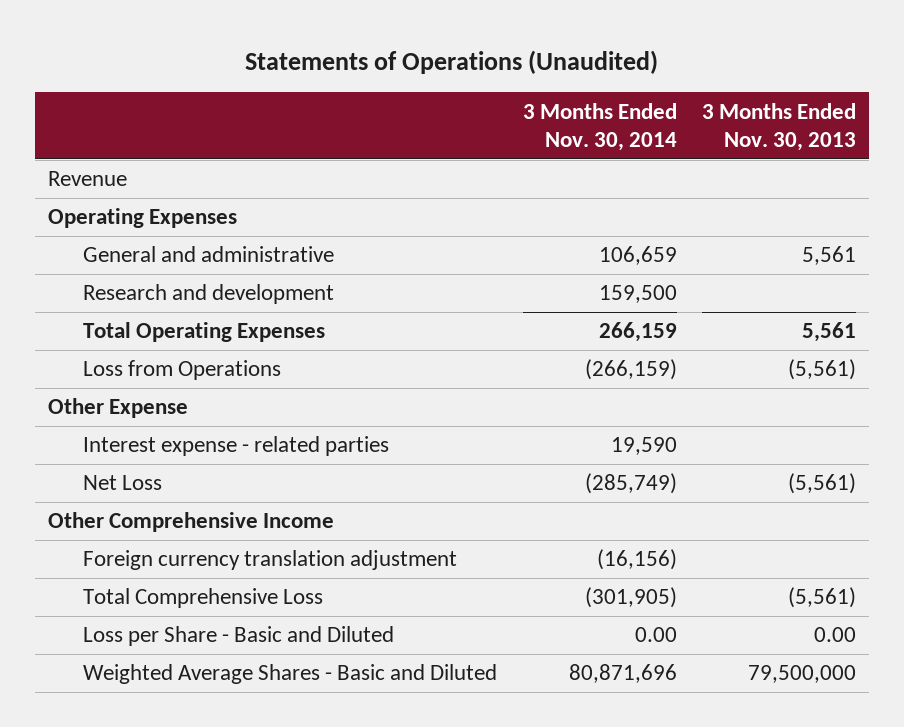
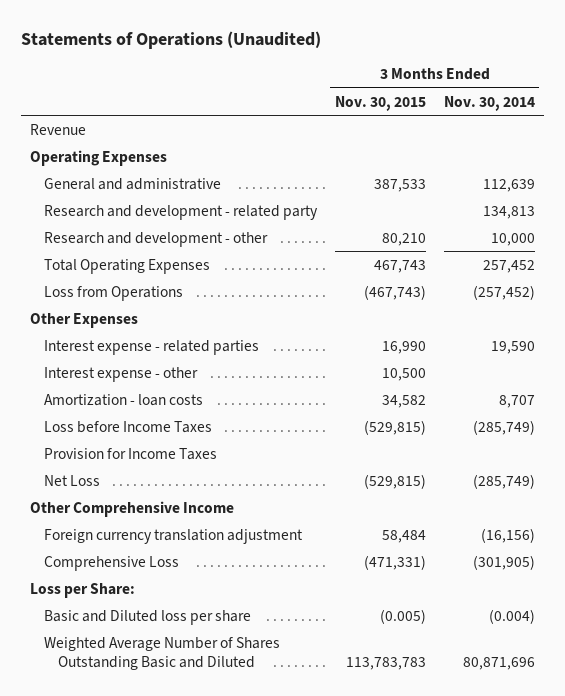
- | 3 Months Ended Nov. 30, 2014 | 3 Months Ended Nov. 30, 2013
+ | 3 Months Ended Nov. 30, 2015 | 3 Months Ended Nov. 30, 2014
- General and administrative | 106,659 | 5,561
- Research and development | 159,500 |
- Total Operating Expenses | 266,159 | 5,561
- Loss from Operations | (266,159) | (5,561)
- Other Expense
+ General and administrative | 387,533 | 112,639
+ Research and development - related party | | 134,813
+ Research and development - other | 80,210 | 10,000
+ Total Operating Expenses | 467,743 | 257,452
+ Loss from Operations | (467,743) | (257,452)
+ Other Expenses
+ Interest expense - other | 10,500 |
+ Amortization - loan costs | 34,582 | 8,707
+ Loss before Income Taxes | (529,815) | (285,749)
+ Provision for Income Taxes
- Total Comprehensive Loss | (301,905) | (5,561)
- Loss per Share - Basic and Diluted | 0.00 | 0.00
- Weighted Average Shares - Basic and Diluted | 80,871,696 | 79,500,000
+ Comprehensive Loss | (471,331) | (301,905)
+ Loss per Share:
+ Basic and Diluted loss per share | (0.005) | (0.004)
+ Weighted Average Number of Shares Outstanding Basic and Diluted | 113,783,783 | 80,871,696

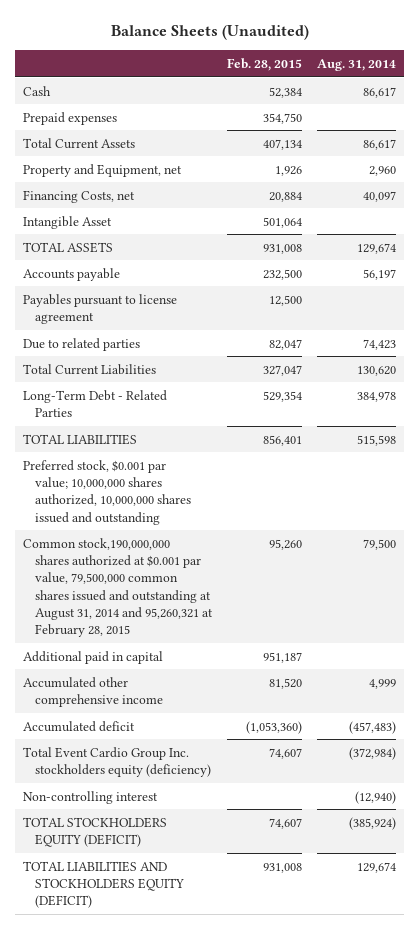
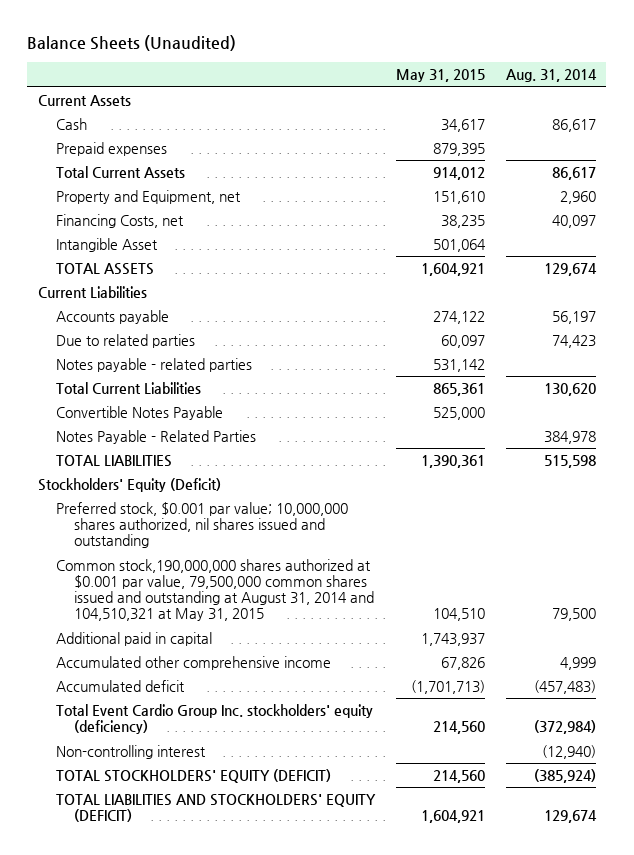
- | Feb. 28, 2015 | Aug. 31, 2014
+ | May 31, 2015 | Aug. 31, 2014
+ Current Assets
+ Current Liabilities
- Payables pursuant to license agreement | 12,500 |
+ Notes payable - related parties | 531,142 |
- Long-Term Debt - Related Parties | 529,354 | 384,978
+ Convertible Notes Payable | 525,000 |
+ Notes Payable - Related Parties | | 384,978
- Preferred stock, $0.001 par value; 10,000,000 shares authorized, 10,000,000 shares issued and outstanding
- Common stock,190,000,000 shares authorized at $0.001 par value, 79,500,000 common shares issued and outstanding at August 31, 2014 and 95,260,321 at February 28, 2015 | 95,260 | 79,500
+ Stockholders' Equity (Deficit)
+ Preferred stock, $0.001 par value; 10,000,000 shares authorized, nil shares issued and outstanding
+ Common stock,190,000,000 shares authorized at $0.001 par value, 79,500,000 common shares issued and outstanding at August 31, 2014 and 104,510,321 at May 31, 2015 | 104,510 | 79,500
- Total Event Cardio Group Inc. stockholders equity (deficiency) | 74,607 | (372,984)
+ Total Event Cardio Group Inc. stockholders' equity (deficiency) | 214,560 | (372,984)
- TOTAL STOCKHOLDERS EQUITY (DEFICIT) | 74,607 | (385,924)
- TOTAL LIABILITIES AND STOCKHOLDERS EQUITY (DEFICIT) | 931,008 | 129,674
+ TOTAL STOCKHOLDERS' EQUITY (DEFICIT) | 214,560 | (385,924)
+ TOTAL LIABILITIES AND STOCKHOLDERS' EQUITY (DEFICIT) | 1,604,921 | 129,674

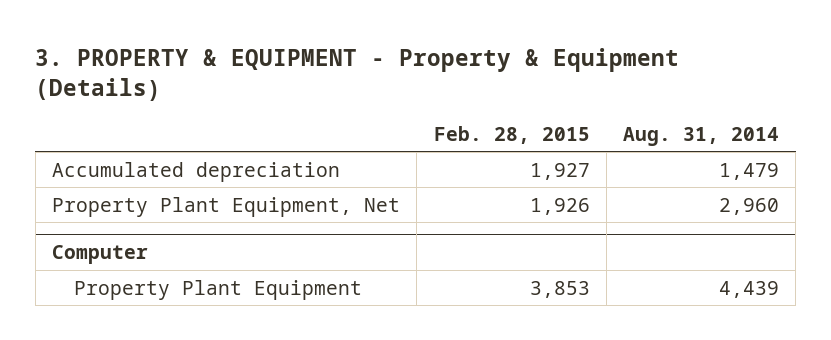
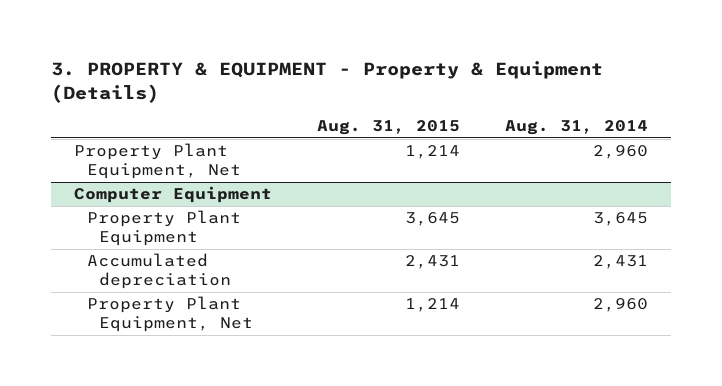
- | Feb. 28, 2015 | Aug. 31, 2014
+ | Aug. 31, 2015 | Aug. 31, 2014
- Accumulated depreciation | 1,927 | 1,479
- Computer
- Property Plant Equipment | 3,853 | 4,439
+ Computer Equipment
+ Property Plant Equipment | 3,645 | 3,645
+ Accumulated depreciation | 2,431 | 2,431
+ Property Plant Equipment, Net | 1,214 | 2,960

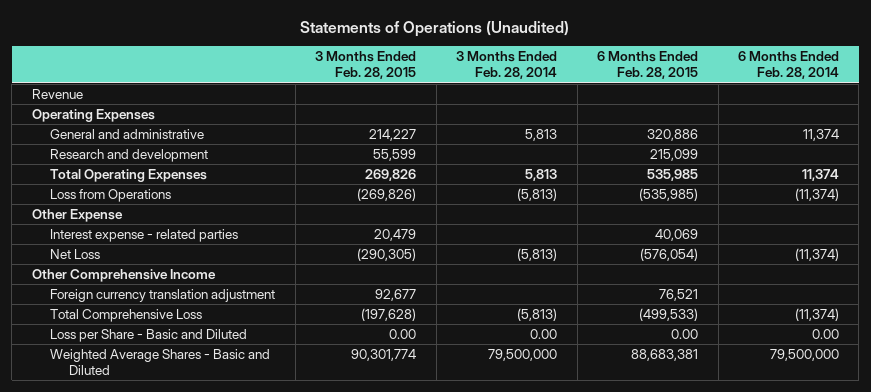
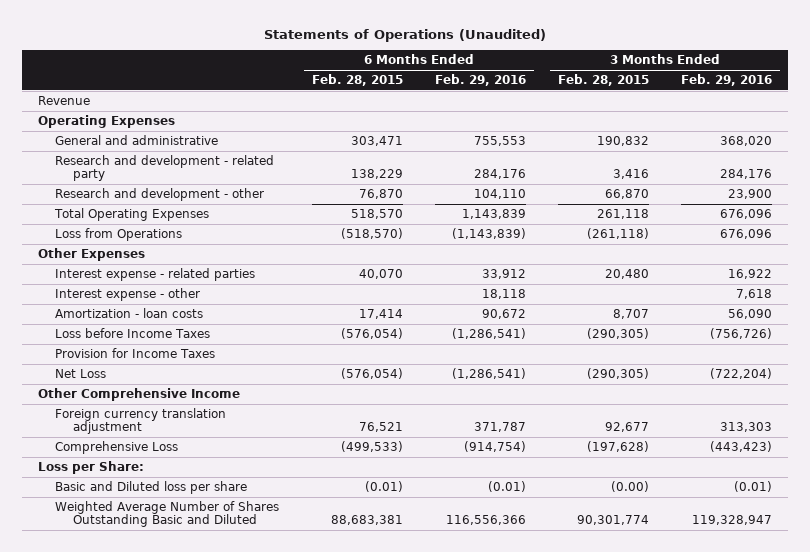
- | 3 Months Ended Feb. 28, 2015 | 3 Months Ended Feb. 28, 2014 | 6 Months Ended Feb. 28, 2015 | 6 Months Ended Feb. 28, 2014
+ | 6 Months Ended Feb. 28, 2015 | 6 Months Ended Feb. 29, 2016 | 3 Months Ended Feb. 28, 2015 | 3 Months Ended Feb. 29, 2016
- General and administrative | 214,227 | 5,813 | 320,886 | 11,374
- Research and development | 55,599 | | 215,099 |
- Total Operating Expenses | 269,826 | 5,813 | 535,985 | 11,374
- Loss from Operations | (269,826) | (5,813) | (535,985) | (11,374)
- Other Expense
- Interest expense - related parties | 20,479 | | 40,069 |
+ General and administrative | 303,471 | 755,553 | 190,832 | 368,020
+ Research and development - related party | 138,229 | 284,176 | 3,416 | 284,176
+ Research and development - other | 76,870 | 104,110 | 66,870 | 23,900
+ Total Operating Expenses | 518,570 | 1,143,839 | 261,118 | 676,096
+ Loss from Operations | (518,570) | (1,143,839) | (261,118) | 676,096
+ Other Expenses
+ Interest expense - related parties | 40,070 | 33,912 | 20,480 | 16,922
+ Interest expense - other | | 18,118 | | 7,618
+ Amortization - loan costs | 17,414 | 90,672 | 8,707 | 56,090
+ Loss before Income Taxes | (576,054) | (1,286,541) | (290,305) | (756,726)
+ Provision for Income Taxes
- Total Comprehensive Loss | (197,628) | (5,813) | (499,533) | (11,374)
- Loss per Share - Basic and Diluted | 0.00 | 0.00 | 0.00 | 0.00
- Weighted Average Shares - Basic and Diluted | 90,301,774 | 79,500,000 | 88,683,381 | 79,500,000
+ Comprehensive Loss | (499,533) | (914,754) | (197,628) | (443,423)
+ Loss per Share:
+ Basic and Diluted loss per share | (0.01) | (0.01) | (0.00) | (0.01)
+ Weighted Average Number of Shares Outstanding Basic and Diluted | 88,683,381 | 116,556,366 | 90,301,774 | 119,328,947

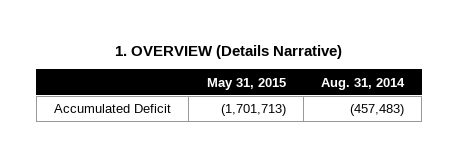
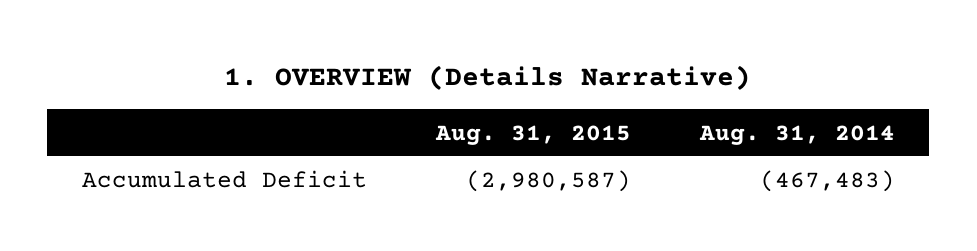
- | May 31, 2015 | Aug. 31, 2014
+ | Aug. 31, 2015 | Aug. 31, 2014
- Accumulated Deficit | (1,701,713) | (457,483)
+ Accumulated Deficit | (2,980,587) | (467,483)

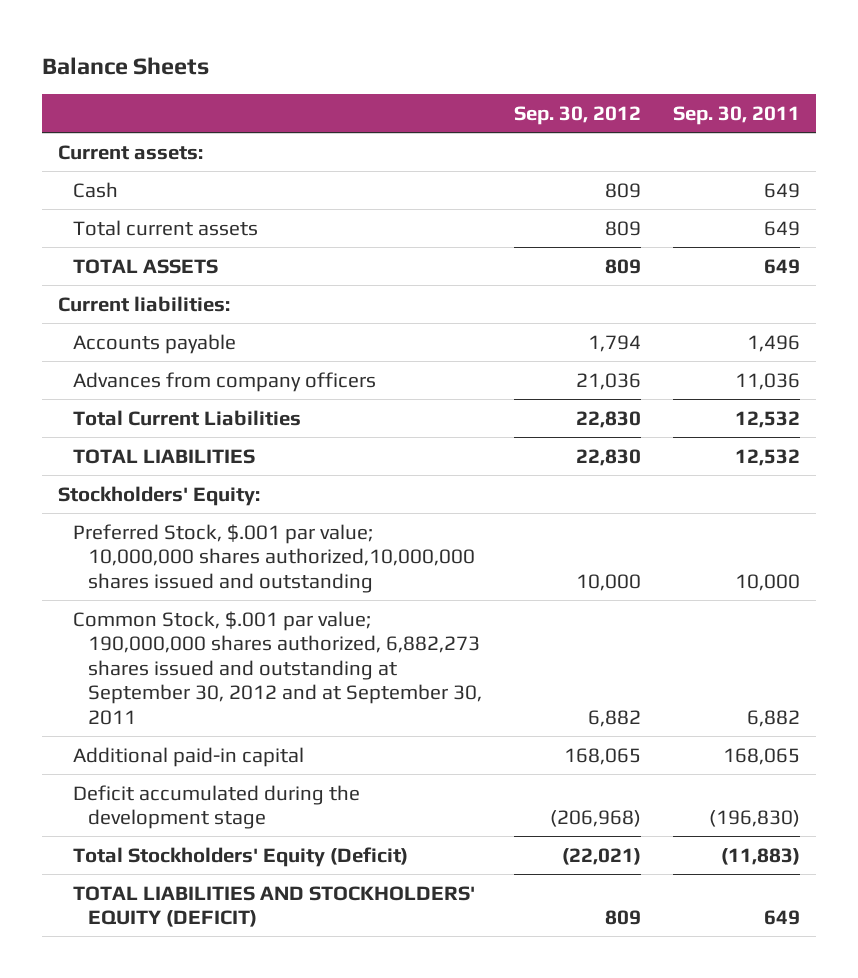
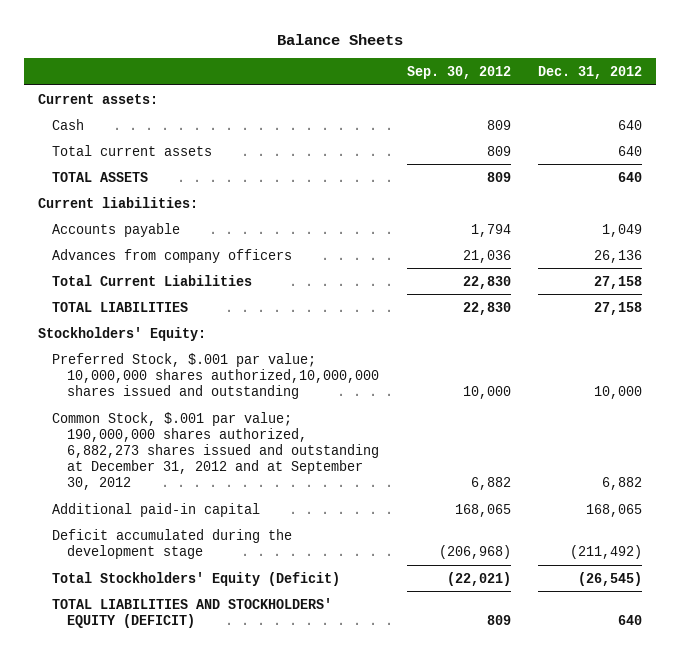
- | Sep. 30, 2012 | Sep. 30, 2011
+ | Sep. 30, 2012 | Dec. 31, 2012
- Common Stock, $.001 par value; 190,000,000 shares authorized, 6,882,273 shares issued and outstanding at September 30, 2012 and at September 30, 2011 | 6,882 | 6,882
+ Common Stock, $.001 par value; 190,000,000 shares authorized, 6,882,273 shares issued and outstanding at December 31, 2012 and at September 30, 2012 | 6,882 | 6,882

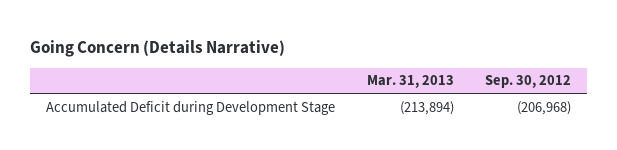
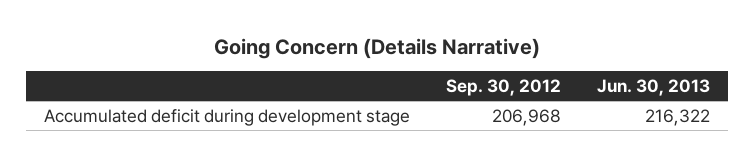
- | Mar. 31, 2013 | Sep. 30, 2012
+ | Sep. 30, 2012 | Jun. 30, 2013
- Accumulated Deficit during Development Stage | (213,894) | (206,968)
+ Accumulated deficit during development stage | 206,968 | 216,322

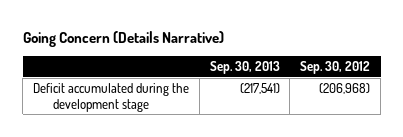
- | Sep. 30, 2012 | Jun. 30, 2013
+ | Sep. 30, 2013 | Sep. 30, 2012
- Accumulated deficit during development stage | 206,968 | 216,322
+ Deficit accumulated during the development stage | (217,541) | (206,968)

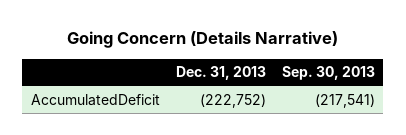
- | Sep. 30, 2013 | Sep. 30, 2012
+ | Dec. 31, 2013 | Sep. 30, 2013
- Deficit accumulated during the development stage | (217,541) | (206,968)
+ AccumulatedDeficit | (222,752) | (217,541)

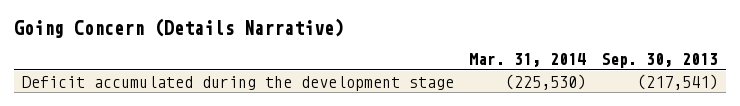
- | Dec. 31, 2013 | Sep. 30, 2013
+ | Mar. 31, 2014 | Sep. 30, 2013
- AccumulatedDeficit | (222,752) | (217,541)
+ Deficit accumulated during the development stage | (225,530) | (217,541)

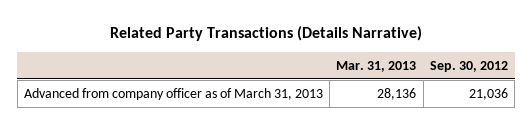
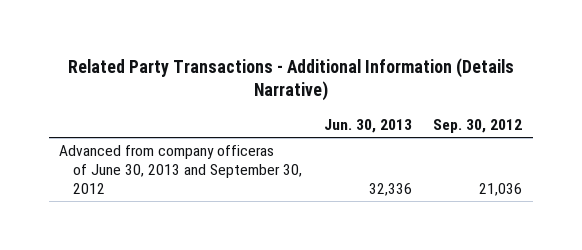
- Related Party Transactions (Details Narrative)
+ Related Party Transactions - Additional Information (Details Narrative)
- | Mar. 31, 2013 | Sep. 30, 2012
+ | Jun. 30, 2013 | Sep. 30, 2012
- Advanced from company officer as of March 31, 2013 | 28,136 | 21,036
+ Advanced from company officeras of June 30, 2013 and September 30, 2012 | 32,336 | 21,036

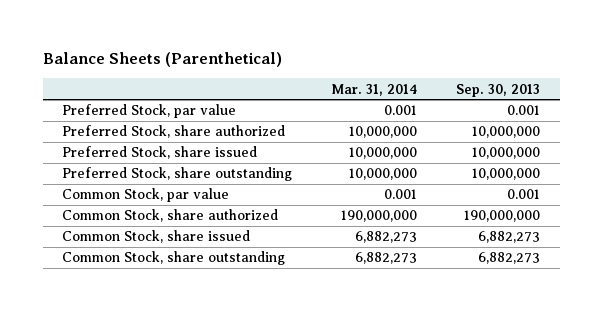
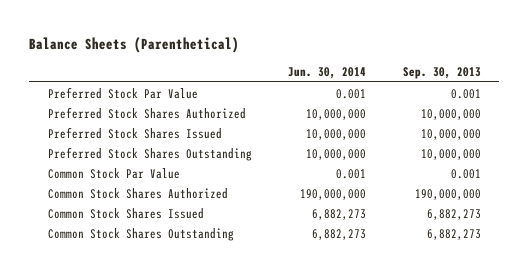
- | Mar. 31, 2014 | Sep. 30, 2013
+ | Jun. 30, 2014 | Sep. 30, 2013
- Preferred Stock, par value | 0.001 | 0.001
- Preferred Stock, share authorized | 10,000,000 | 10,000,000
- Preferred Stock, share issued | 10,000,000 | 10,000,000
- Preferred Stock, share outstanding | 10,000,000 | 10,000,000
- Common Stock, par value | 0.001 | 0.001
- Common Stock, share authorized | 190,000,000 | 190,000,000
- Common Stock, share issued | 6,882,273 | 6,882,273
- Common Stock, share outstanding | 6,882,273 | 6,882,273
+ Preferred Stock Par Value | 0.001 | 0.001
+ Preferred Stock Shares Authorized | 10,000,000 | 10,000,000
+ Preferred Stock Shares Issued | 10,000,000 | 10,000,000
+ Preferred Stock Shares Outstanding | 10,000,000 | 10,000,000
+ Common Stock Par Value | 0.001 | 0.001
+ Common Stock Shares Authorized | 190,000,000 | 190,000,000
+ Common Stock Shares Issued | 6,882,273 | 6,882,273
+ Common Stock Shares Outstanding | 6,882,273 | 6,882,273

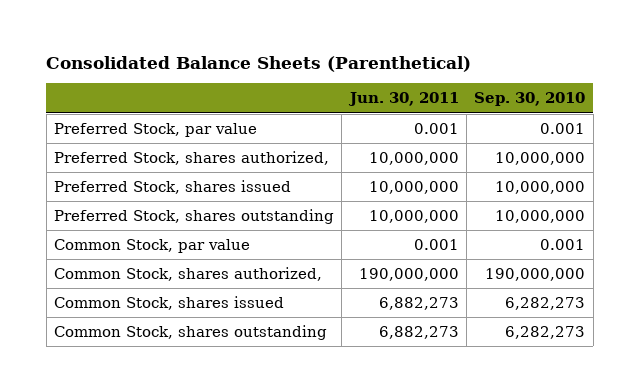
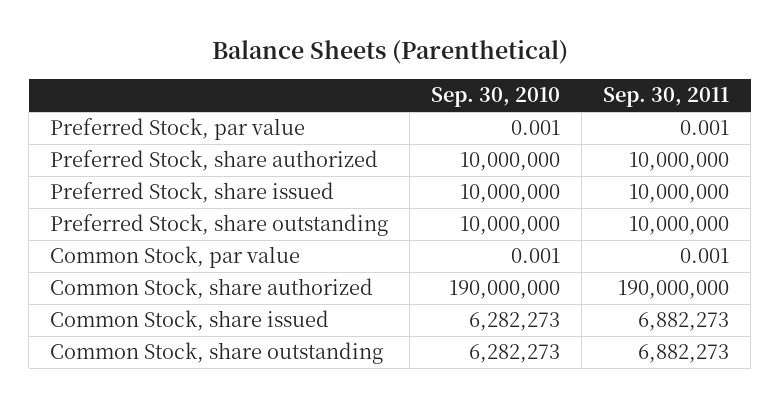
- Consolidated Balance Sheets (Parenthetical)
+ Balance Sheets (Parenthetical)
- | Jun. 30, 2011 | Sep. 30, 2010
+ | Sep. 30, 2010 | Sep. 30, 2011
- Preferred Stock, shares authorized, | 10,000,000 | 10,000,000
- Preferred Stock, shares issued | 10,000,000 | 10,000,000
- Preferred Stock, shares outstanding | 10,000,000 | 10,000,000
+ Preferred Stock, share authorized | 10,000,000 | 10,000,000
+ Preferred Stock, share issued | 10,000,000 | 10,000,000
+ Preferred Stock, share outstanding | 10,000,000 | 10,000,000
- Common Stock, shares authorized, | 190,000,000 | 190,000,000
- Common Stock, shares issued | 6,882,273 | 6,282,273
- Common Stock, shares outstanding | 6,882,273 | 6,282,273
+ Common Stock, share authorized | 190,000,000 | 190,000,000
+ Common Stock, share issued | 6,282,273 | 6,882,273
+ Common Stock, share outstanding | 6,282,273 | 6,882,273

